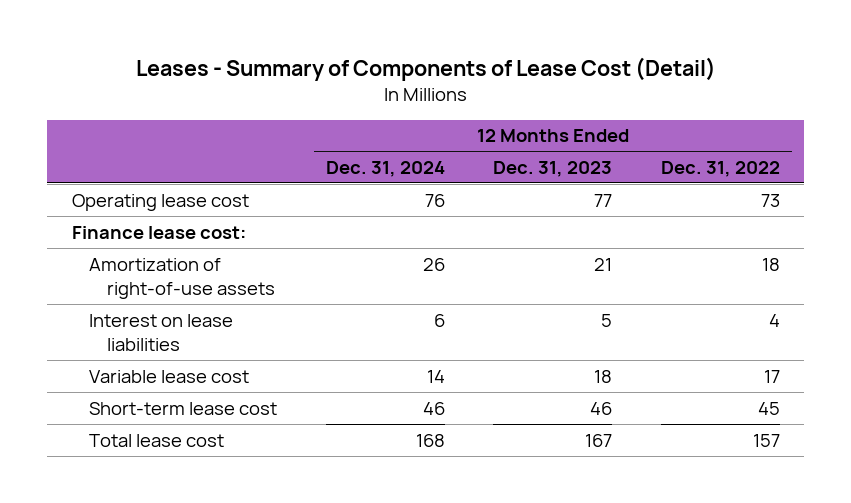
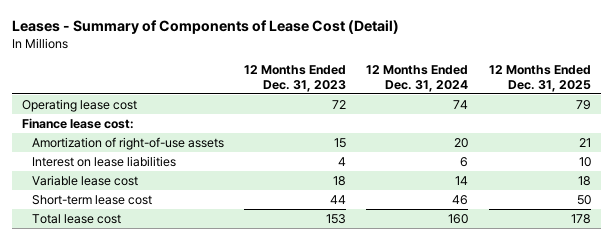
- | 12 Months Ended Dec. 31, 2024 | 12 Months Ended Dec. 31, 2023 | 12 Months Ended Dec. 31, 2022
+ | 12 Months Ended Dec. 31, 2023 | 12 Months Ended Dec. 31, 2024 | 12 Months Ended Dec. 31, 2025
- Operating lease cost | 76 | 77 | 73
+ Operating lease cost | 72 | 74 | 79
- Amortization of right-of-use assets | 26 | 21 | 18
- Interest on lease liabilities | 6 | 5 | 4
+ Amortization of right-of-use assets | 15 | 20 | 21
+ Interest on lease liabilities | 4 | 6 | 10
- Short-term lease cost | 46 | 46 | 45
- Total lease cost | 168 | 167 | 157
+ Short-term lease cost | 44 | 46 | 50
+ Total lease cost | 153 | 160 | 178

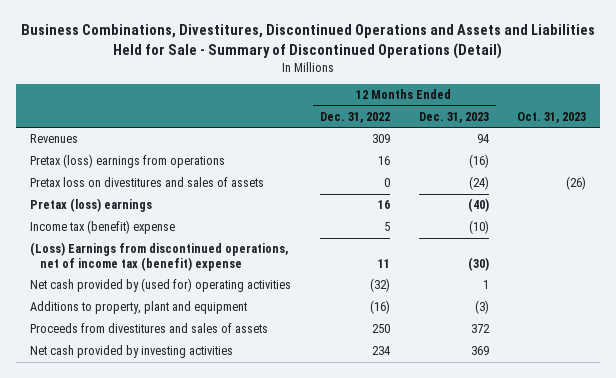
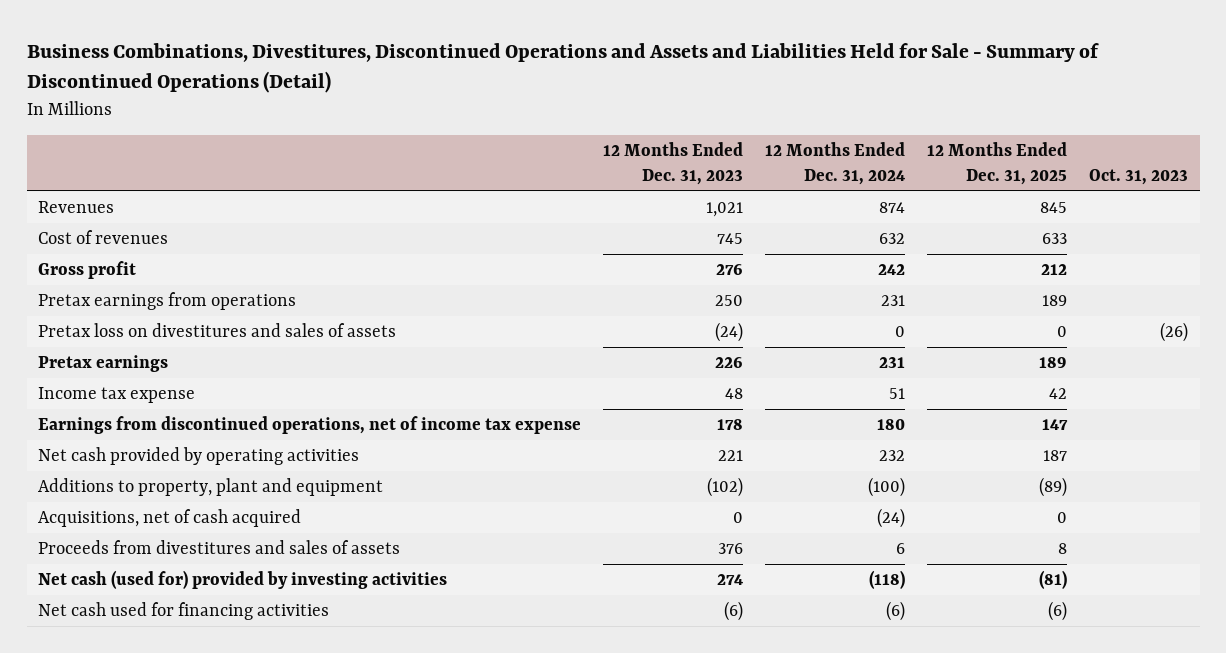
- | 12 Months Ended Dec. 31, 2022 | 12 Months Ended Dec. 31, 2023 | Oct. 31, 2023
+ | 12 Months Ended Dec. 31, 2023 | 12 Months Ended Dec. 31, 2024 | 12 Months Ended Dec. 31, 2025 | Oct. 31, 2023
- Revenues | 309 | 94 |
- Pretax (loss) earnings from operations | 16 | (16) |
+ Revenues | 1,021 | 874 | 845 |
+ Cost of revenues | 745 | 632 | 633 |
+ Gross profit | 276 | 242 | 212 |
+ Pretax earnings from operations | 250 | 231 | 189 |
- Pretax (loss) earnings | 16 | (40) |
- Income tax (benefit) expense | 5 | (10) |
- (Loss) Earnings from discontinued operations, net of income tax (benefit) expense | 11 | (30) |
- Net cash provided by (used for) operating activities | (32) | 1 |
- Additions to property, plant and equipment | (16) | (3) |
- Proceeds from divestitures and sales of assets | 250 | 372 |
- Net cash provided by investing activities | 234 | 369 |
+ Pretax earnings | 226 | 231 | 189 |
+ Income tax expense | 48 | 51 | 42 |
+ Earnings from discontinued operations, net of income tax expense | 178 | 180 | 147 |
+ Net cash provided by operating activities | 221 | 232 | 187 |
+ Additions to property, plant and equipment | (102) | (100) | (89) |
+ Acquisitions, net of cash acquired | 0 | (24) | 0 |
+ Proceeds from divestitures and sales of assets | 376 | 6 | 8 |
+ Net cash (used for) provided by investing activities | 274 | (118) | (81) |
+ Net cash used for financing activities | (6) | (6) | (6) |

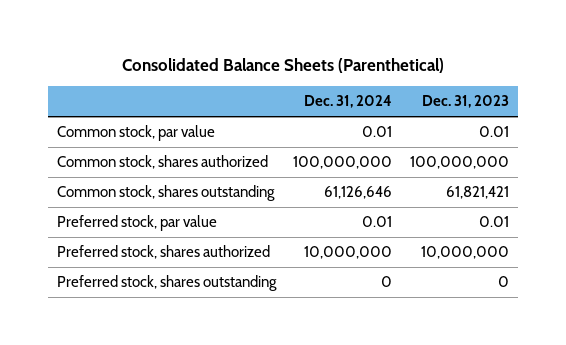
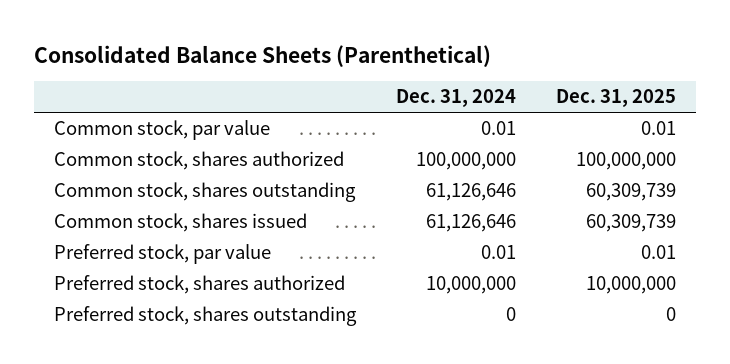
- | Dec. 31, 2024 | Dec. 31, 2023
+ | Dec. 31, 2024 | Dec. 31, 2025
+ Common stock, shares issued | 61,126,646 | 60,309,739

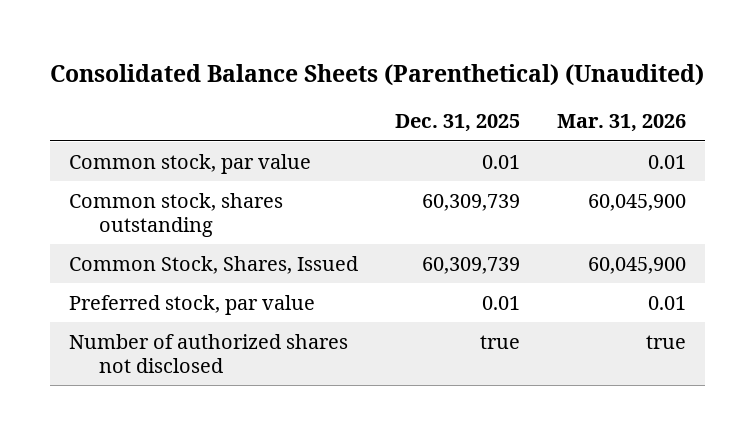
- Consolidated Balance Sheets (Parenthetical)
+ Consolidated Balance Sheets (Parenthetical) (Unaudited)
- | Dec. 31, 2024 | Dec. 31, 2025
+ | Dec. 31, 2025 | Mar. 31, 2026
- Common stock, shares authorized | 100,000,000 | 100,000,000
- Common stock, shares issued | 61,126,646 | 60,309,739
+ Common Stock, Shares, Issued | 60,309,739 | 60,045,900
- Preferred stock, shares authorized | 10,000,000 | 10,000,000
- Preferred stock, shares outstanding | 0 | 0
+ Number of authorized shares not disclosed | true | true

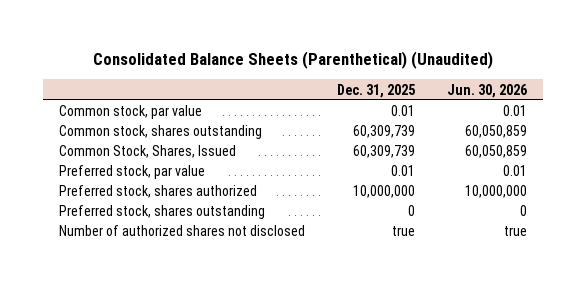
- | Dec. 31, 2025 | Mar. 31, 2026
+ | Dec. 31, 2025 | Jun. 30, 2026
+ Preferred stock, shares authorized | 10,000,000 | 10,000,000
+ Preferred stock, shares outstanding | 0 | 0

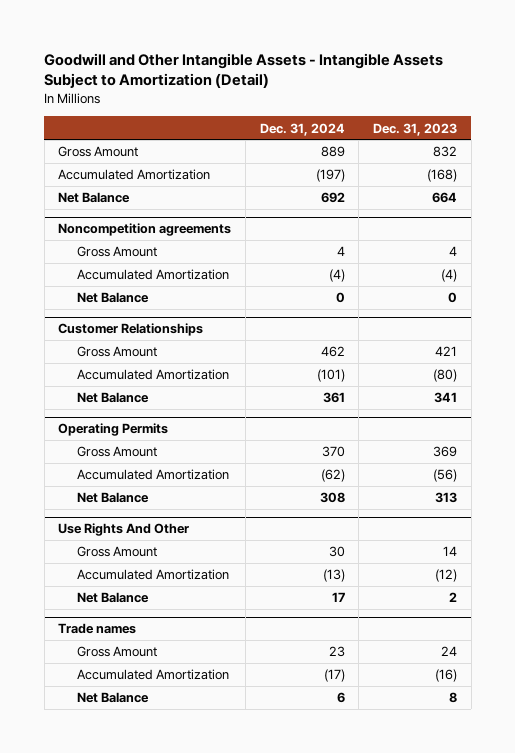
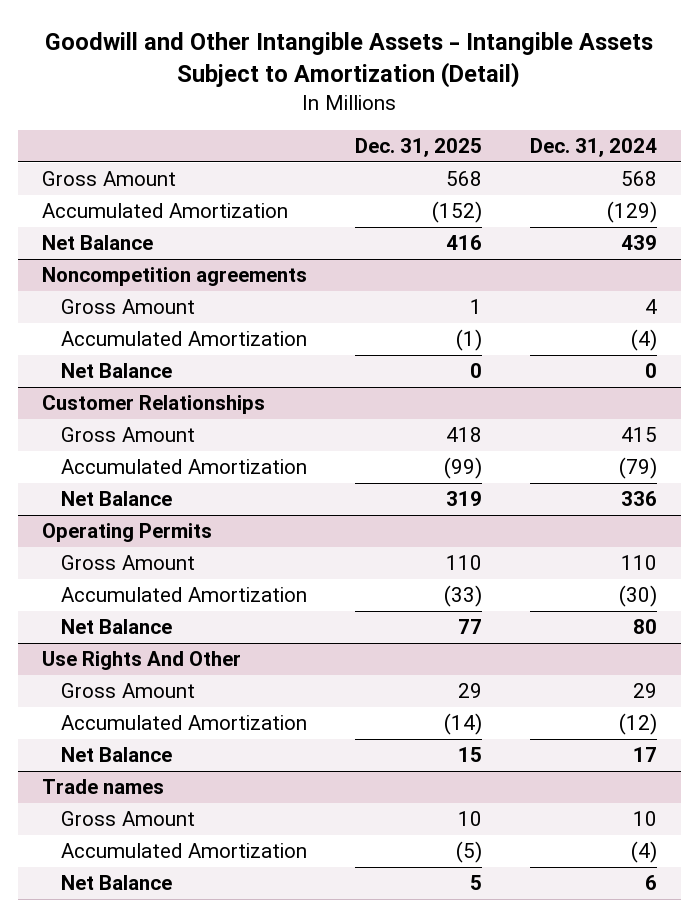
- | Dec. 31, 2024 | Dec. 31, 2023
+ | Dec. 31, 2025 | Dec. 31, 2024
- Gross Amount | 889 | 832
- Accumulated Amortization | (197) | (168)
- Net Balance | 692 | 664
+ Gross Amount | 568 | 568
+ Accumulated Amortization | (152) | (129)
+ Net Balance | 416 | 439
@ Customer Relationships
- Gross Amount | 462 | 421
- Accumulated Amortization | (101) | (80)
- Net Balance | 361 | 341
+ Gross Amount | 418 | 415
+ Accumulated Amortization | (99) | (79)
+ Net Balance | 319 | 336
@ Operating Permits
- Gross Amount | 370 | 369
- Accumulated Amortization | (62) | (56)
- Net Balance | 308 | 313
+ Gross Amount | 110 | 110
+ Accumulated Amortization | (33) | (30)
+ Net Balance | 77 | 80
@ Use Rights And Other
- Gross Amount | 30 | 14
- Accumulated Amortization | (13) | (12)
+ Gross Amount | 29 | 29
+ Accumulated Amortization | (14) | (12)
@ Trade names
- Gross Amount | 23 | 24
- Accumulated Amortization | (17) | (16)
+ Gross Amount | 10 | 10
+ Accumulated Amortization | (5) | (4)

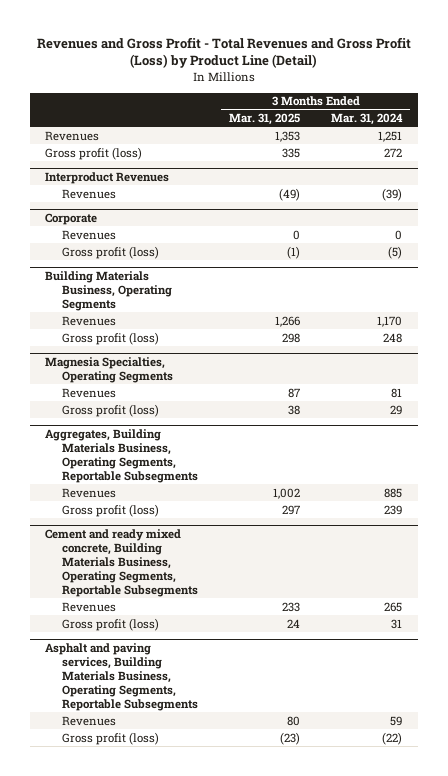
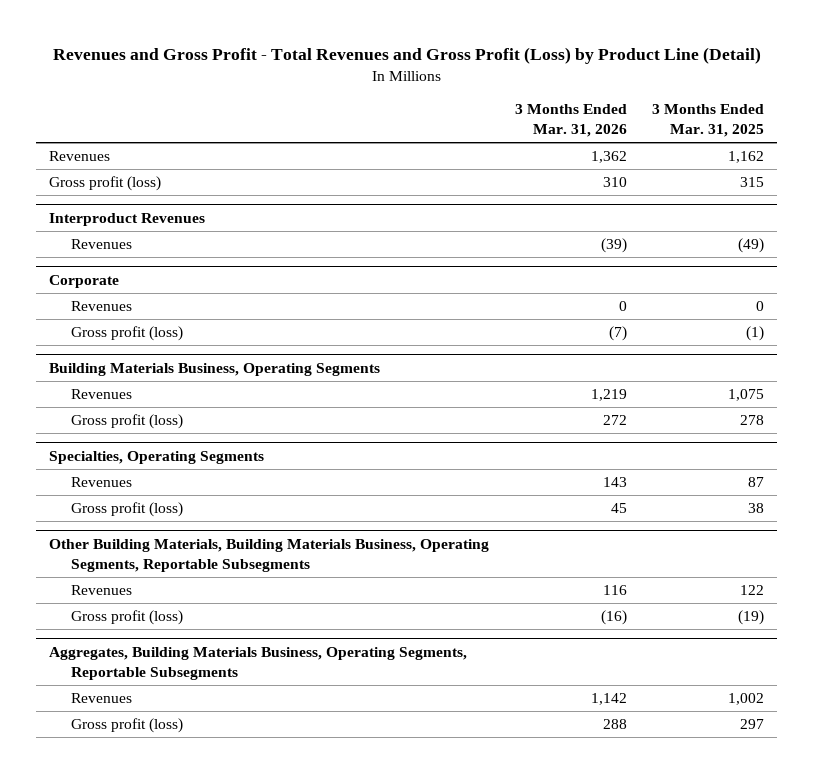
- | 3 Months Ended Mar. 31, 2025 | 3 Months Ended Mar. 31, 2024
+ | 3 Months Ended Mar. 31, 2026 | 3 Months Ended Mar. 31, 2025
- Revenues | 1,353 | 1,251
- Gross profit (loss) | 335 | 272
+ Revenues | 1,362 | 1,162
+ Gross profit (loss) | 310 | 315
@ Building Materials Business, Operating Segments
- Revenues | 1,266 | 1,170
- Gross profit (loss) | 298 | 248
- Magnesia Specialties, Operating Segments
@ Building Materials Business, Operating Segments
+ Revenues | 1,219 | 1,075
+ Gross profit (loss) | 272 | 278
+ Specialties, Operating Segments
+ Other Building Materials, Building Materials Business, Operating Segments, Reportable Subsegments
+ Revenues | 116 | 122
+ Gross profit (loss) | (16) | (19)
- Cement and ready mixed concrete, Building Materials Business, Operating Segments, Reportable Subsegments
- Revenues | 233 | 265
- Gross profit (loss) | 24 | 31
- Asphalt and paving services, Building Materials Business, Operating Segments, Reportable Subsegments
- Revenues | 80 | 59
- Gross profit (loss) | (23) | (22)

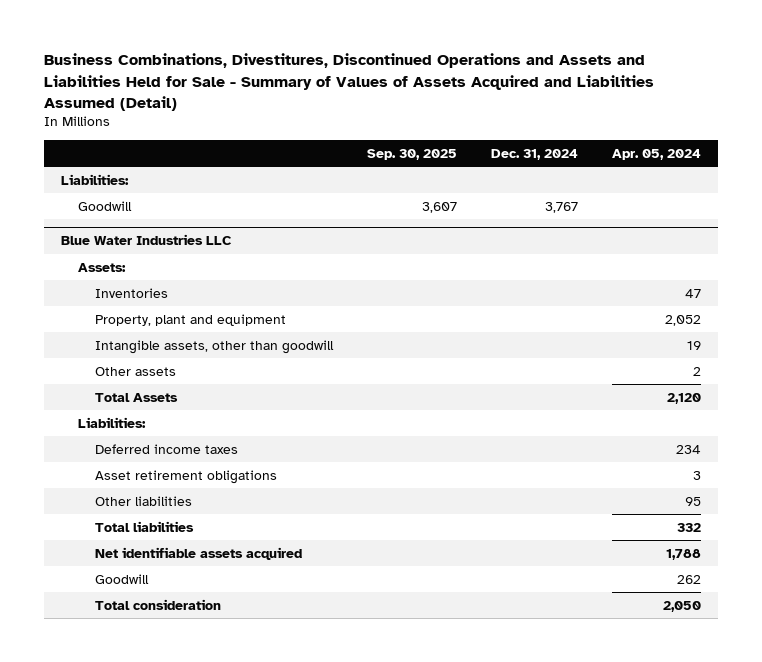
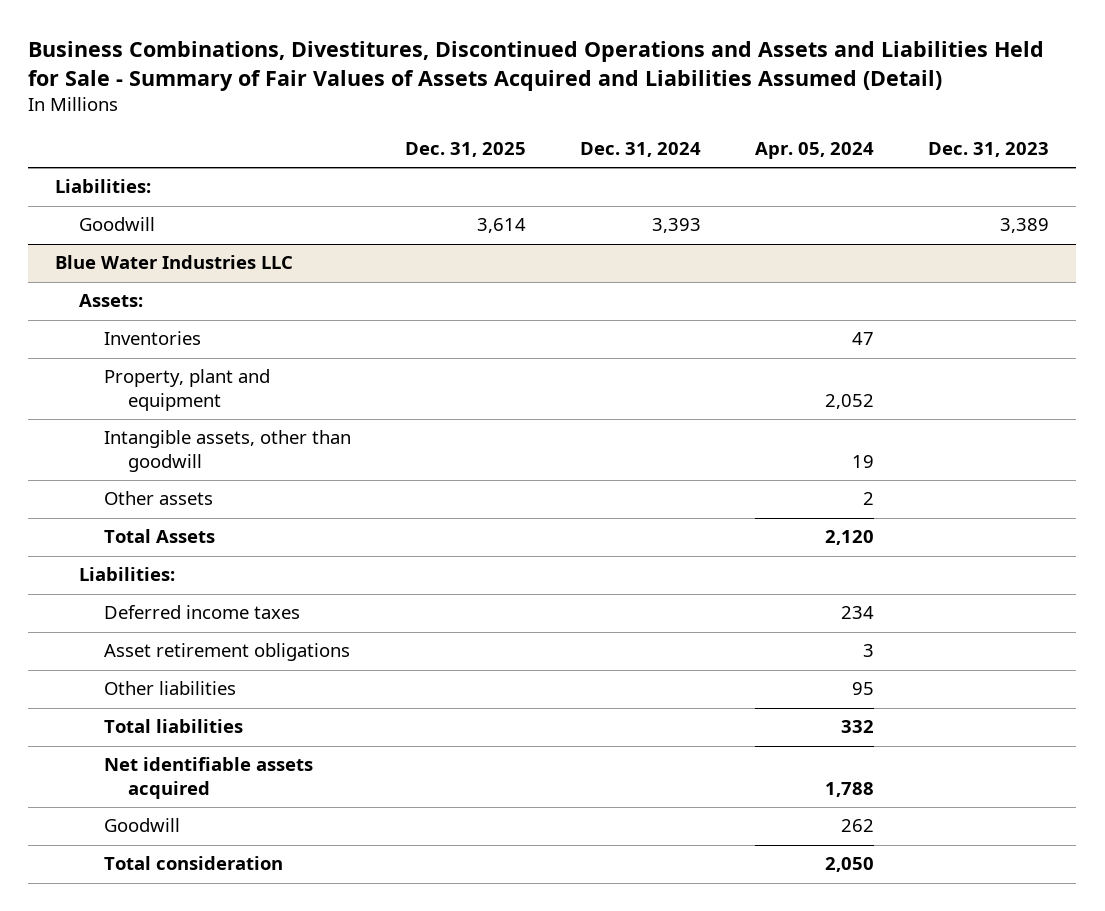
- Business Combinations, Divestitures, Discontinued Operations and Assets and Liabilities Held for Sale - Summary of Values of Assets Acquired and Liabilities Assumed (Detail)
+ Business Combinations, Divestitures, Discontinued Operations and Assets and Liabilities Held for Sale - Summary of Fair Values of Assets Acquired and Liabilities Assumed (Detail)
- | Sep. 30, 2025 | Dec. 31, 2024 | Apr. 05, 2024
+ | Dec. 31, 2025 | Dec. 31, 2024 | Apr. 05, 2024 | Dec. 31, 2023
- Goodwill | 3,607 | 3,767 |
+ Goodwill | 3,614 | 3,393 | | 3,389

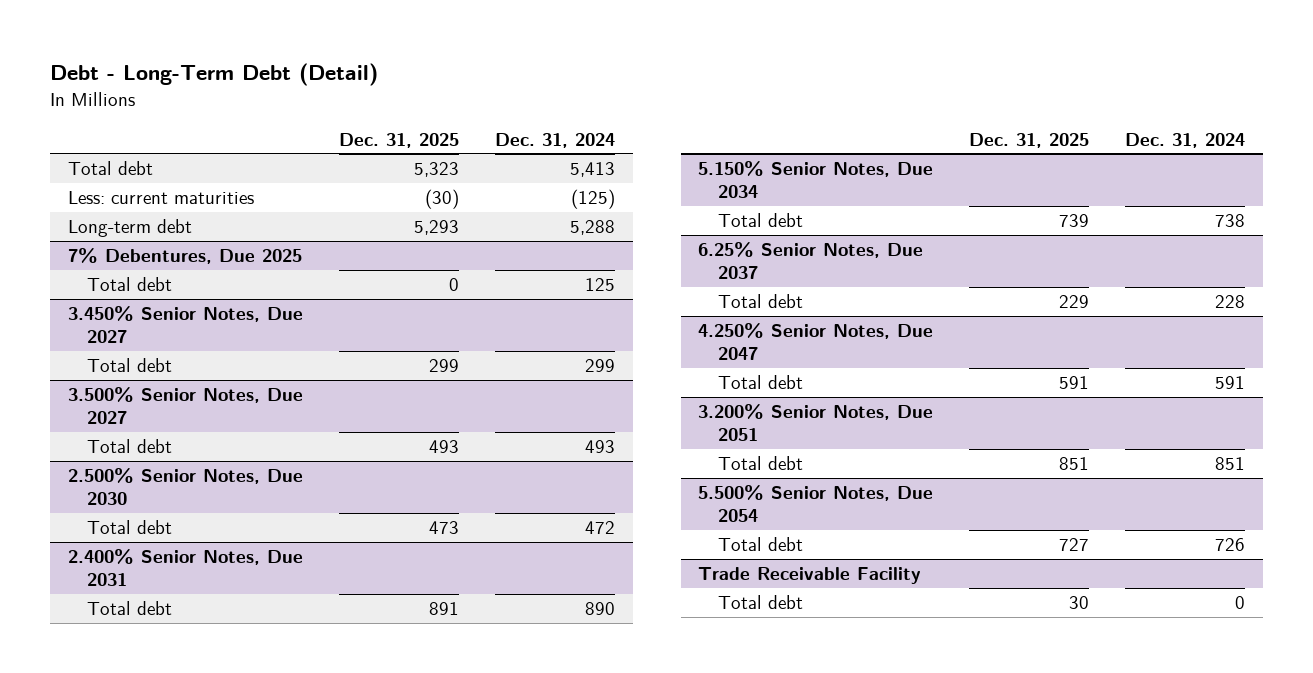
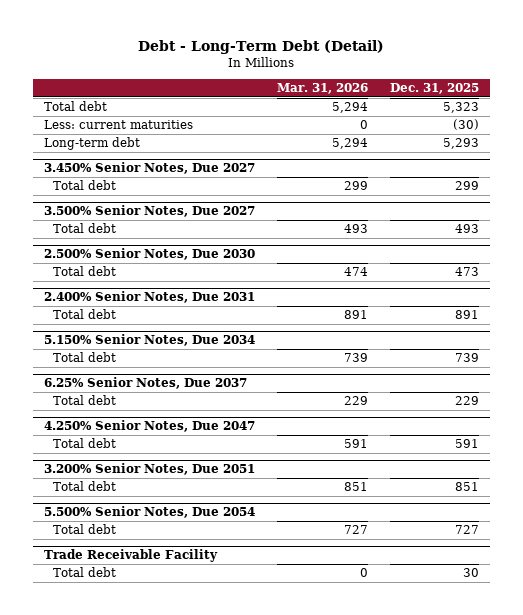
- | Dec. 31, 2025 | Dec. 31, 2024
+ | Mar. 31, 2026 | Dec. 31, 2025
- 7% Debentures, Due 2025
- Total debt | 0 | 125

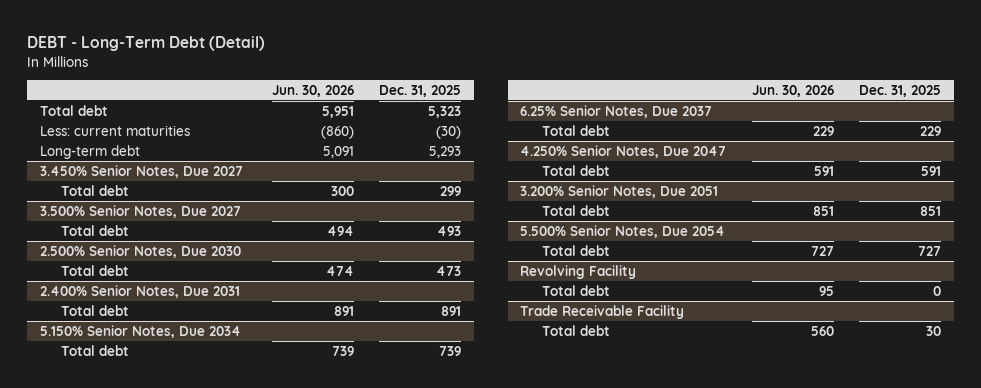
- Debt - Long-Term Debt (Detail)
+ DEBT - Long-Term Debt (Detail)
- | Mar. 31, 2026 | Dec. 31, 2025
+ | Jun. 30, 2026 | Dec. 31, 2025
+ Revolving Facility
+ Total debt | 95 | 0

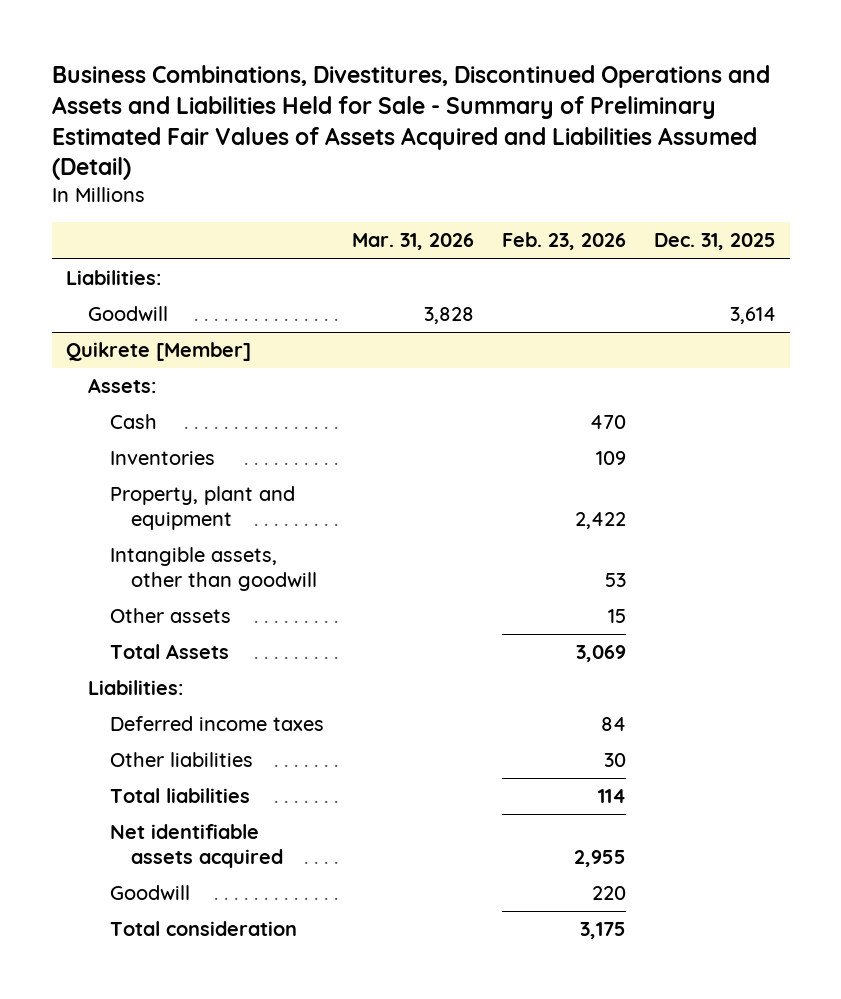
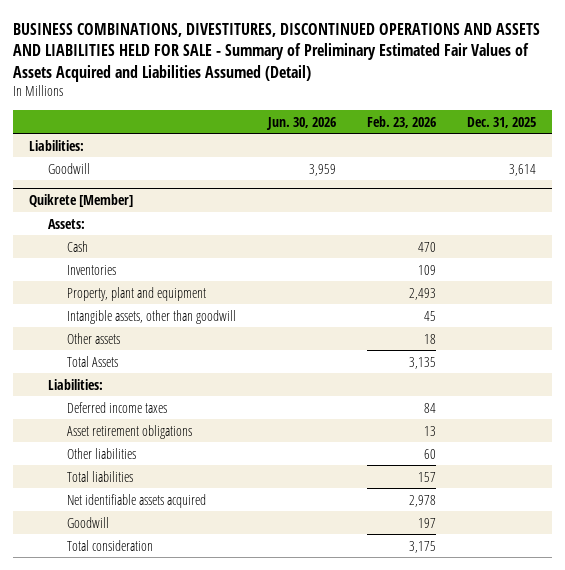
- Business Combinations, Divestitures, Discontinued Operations and Assets and Liabilities Held for Sale - Summary of Preliminary Estimated Fair Values of Assets Acquired and Liabilities Assumed (Detail)
+ BUSINESS COMBINATIONS, DIVESTITURES, DISCONTINUED OPERATIONS AND ASSETS AND LIABILITIES HELD FOR SALE - Summary of Preliminary Estimated Fair Values of Assets Acquired and Liabilities Assumed (Detail)
- | Mar. 31, 2026 | Feb. 23, 2026 | Dec. 31, 2025
+ | Jun. 30, 2026 | Feb. 23, 2026 | Dec. 31, 2025
@ Quikrete [Member]
- Property, plant and equipment | | 2,422 |
- Intangible assets, other than goodwill | | 53 |
- Other assets | | 15 |
- Total Assets | | 3,069 |
+ Property, plant and equipment | | 2,493 |
+ Intangible assets, other than goodwill | | 45 |
+ Other assets | | 18 |
+ Total Assets | | 3,135 |
- Other liabilities | | 30 |
- Total liabilities | | 114 |
- Net identifiable assets acquired | | 2,955 |
- Goodwill | | 220 |
+ Asset retirement obligations | | 13 |
+ Other liabilities | | 60 |
+ Total liabilities | | 157 |
+ Net identifiable assets acquired | | 2,978 |
+ Goodwill | | 197 |

